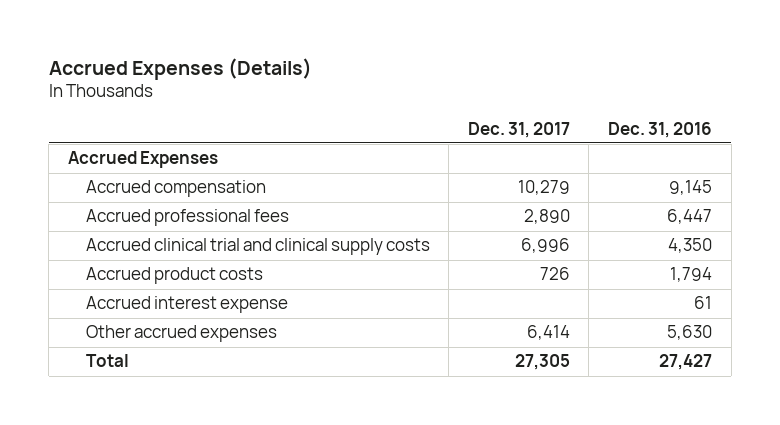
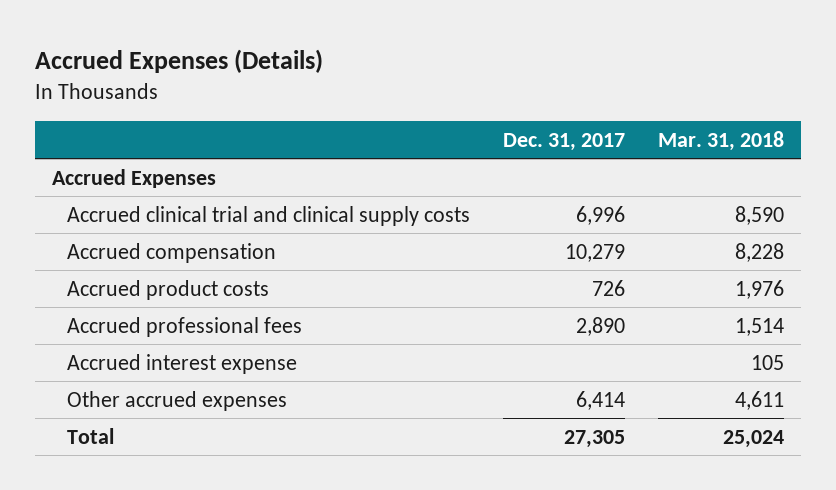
- | Dec. 31, 2017 | Dec. 31, 2016
+ | Dec. 31, 2017 | Mar. 31, 2018
moved down: Accrued compensation | 10,279 | 8,228
moved down: Accrued professional fees | 2,890 | 1,514

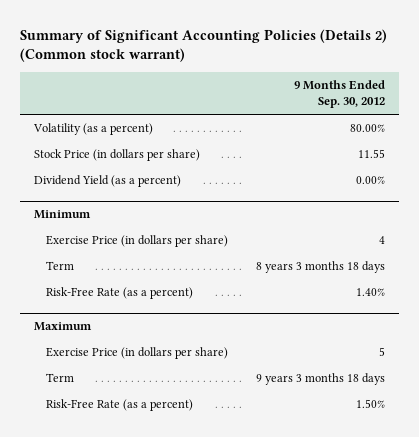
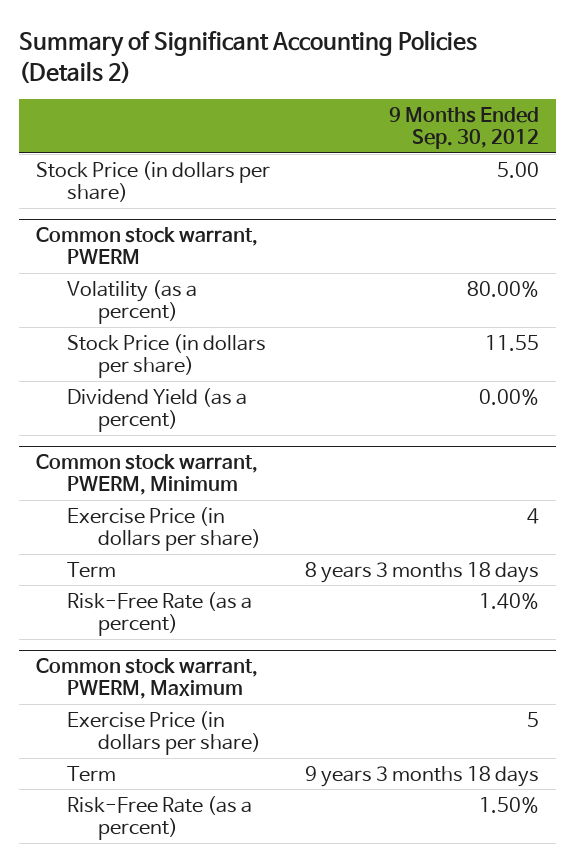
- Summary of Significant Accounting Policies (Details 2) (Common stock warrant)
+ Summary of Significant Accounting Policies (Details 2)
+ Stock Price (in dollars per share) | 5.00
+ Common stock warrant, PWERM
- Minimum
+ Common stock warrant, PWERM, Minimum
- Maximum
+ Common stock warrant, PWERM, Maximum

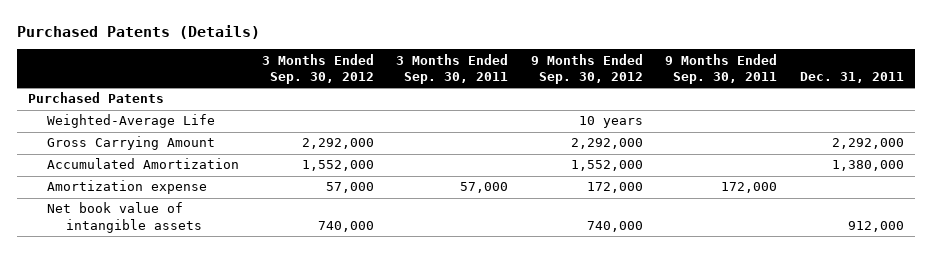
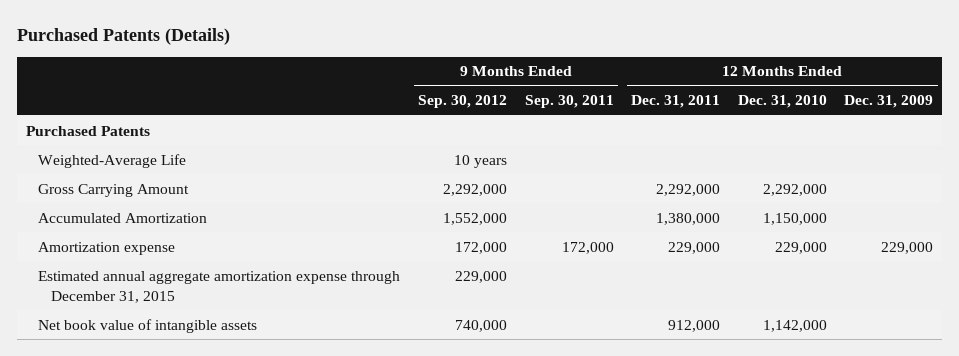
- | 3 Months Ended Sep. 30, 2012 | 3 Months Ended Sep. 30, 2011 | 9 Months Ended Sep. 30, 2012 | 9 Months Ended Sep. 30, 2011 | Dec. 31, 2011
+ | 9 Months Ended Sep. 30, 2012 | 9 Months Ended Sep. 30, 2011 | 12 Months Ended Dec. 31, 2011 | 12 Months Ended Dec. 31, 2010 | 12 Months Ended Dec. 31, 2009
+ Estimated annual aggregate amortization expense through December 31, 2015 | 229,000 | | | |

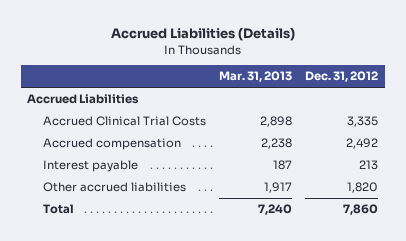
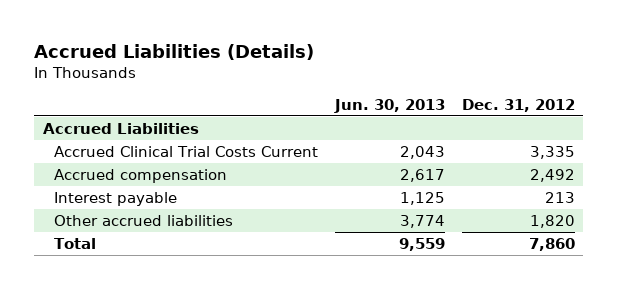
- | Mar. 31, 2013 | Dec. 31, 2012
+ | Jun. 30, 2013 | Dec. 31, 2012
- Accrued Clinical Trial Costs | 2,898 | 3,335
+ Accrued Clinical Trial Costs Current | 2,043 | 3,335

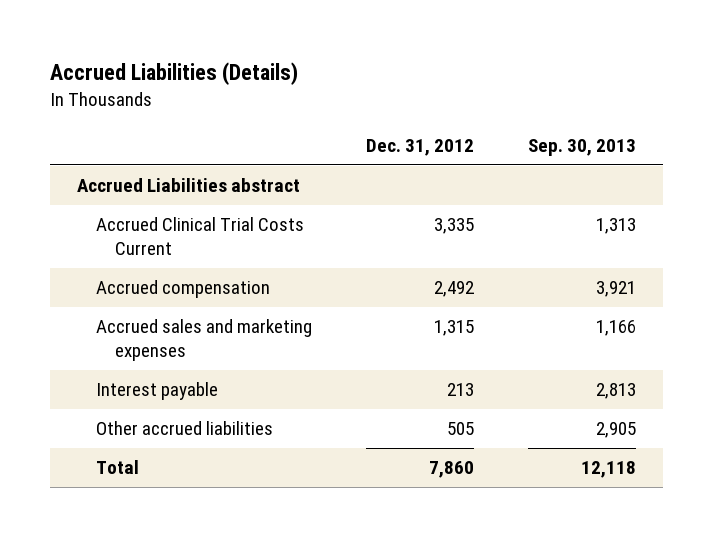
- | Jun. 30, 2013 | Dec. 31, 2012
+ | Dec. 31, 2012 | Sep. 30, 2013
- Accrued Liabilities
+ Accrued Liabilities abstract
+ Accrued sales and marketing expenses | 1,315 | 1,166
- Other accrued liabilities | 3,774 | 1,820
+ Other accrued liabilities | 505 | 2,905

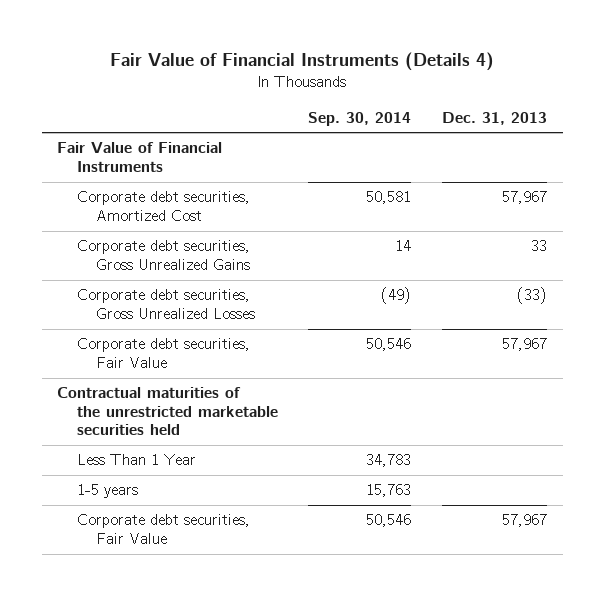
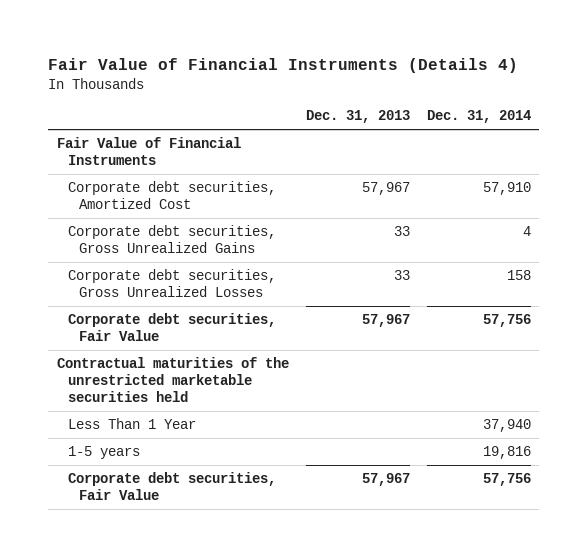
- | Sep. 30, 2014 | Dec. 31, 2013
+ | Dec. 31, 2013 | Dec. 31, 2014
- Corporate debt securities, Gross Unrealized Losses | (49) | (33)
+ Corporate debt securities, Gross Unrealized Losses | 33 | 158

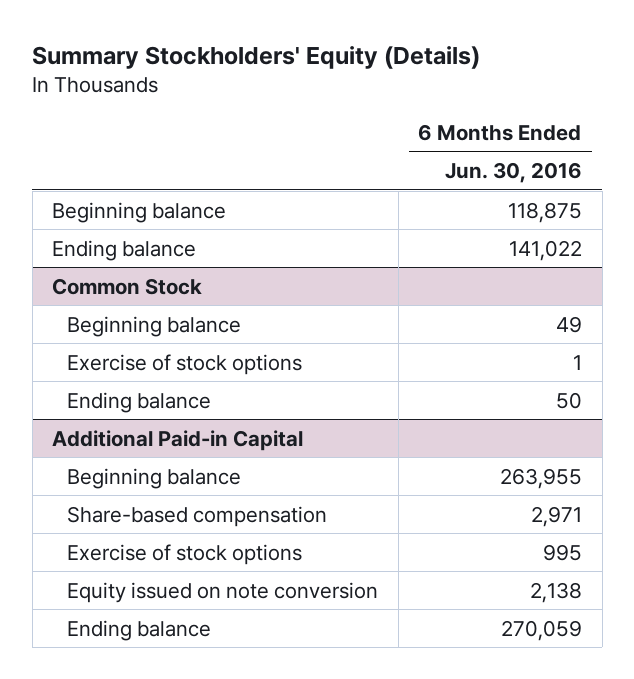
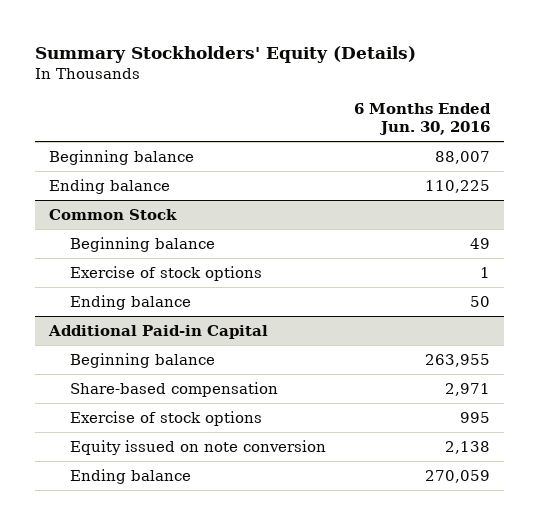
- Beginning balance | 118,875
- Ending balance | 141,022
+ Beginning balance | 88,007
+ Ending balance | 110,225

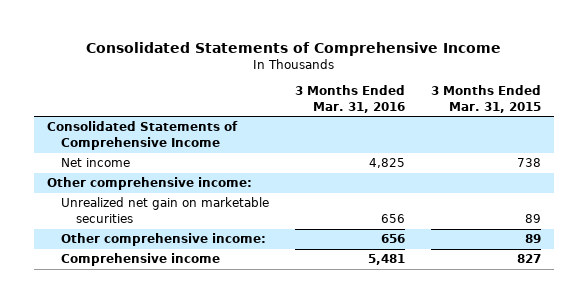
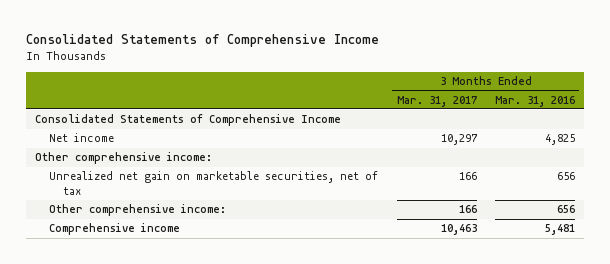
- | 3 Months Ended Mar. 31, 2016 | 3 Months Ended Mar. 31, 2015
+ | 3 Months Ended Mar. 31, 2017 | 3 Months Ended Mar. 31, 2016
- Unrealized net gain on marketable securities | 656 | 89
+ Unrealized net gain on marketable securities, net of tax | 166 | 656

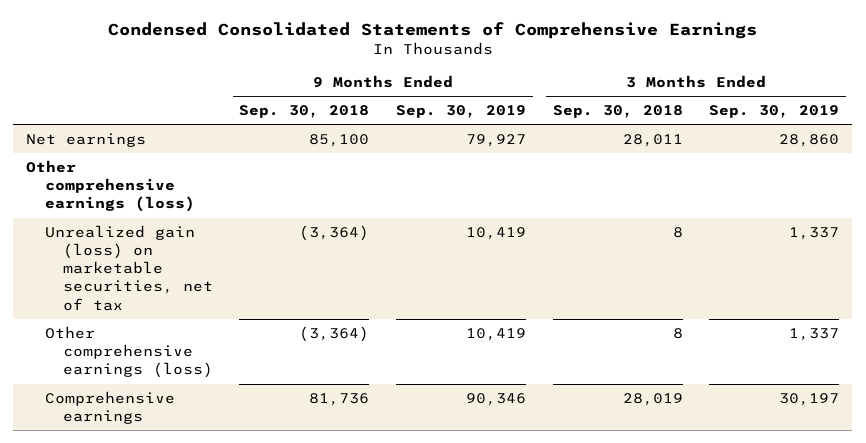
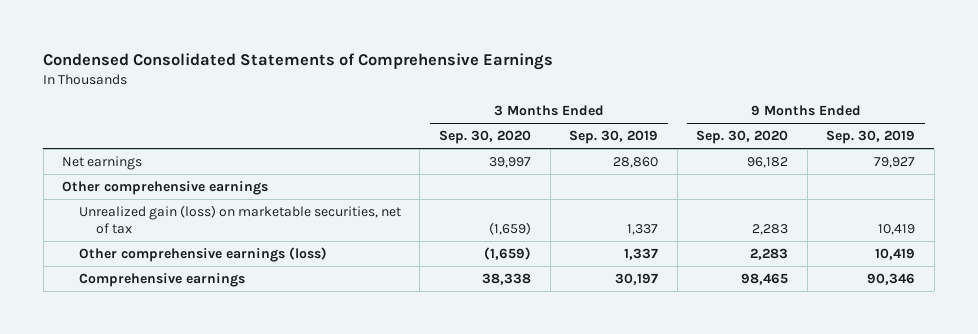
- | 9 Months Ended Sep. 30, 2018 | 9 Months Ended Sep. 30, 2019 | 3 Months Ended Sep. 30, 2018 | 3 Months Ended Sep. 30, 2019
+ | 3 Months Ended Sep. 30, 2020 | 3 Months Ended Sep. 30, 2019 | 9 Months Ended Sep. 30, 2020 | 9 Months Ended Sep. 30, 2019
- Other comprehensive earnings (loss)
+ Other comprehensive earnings

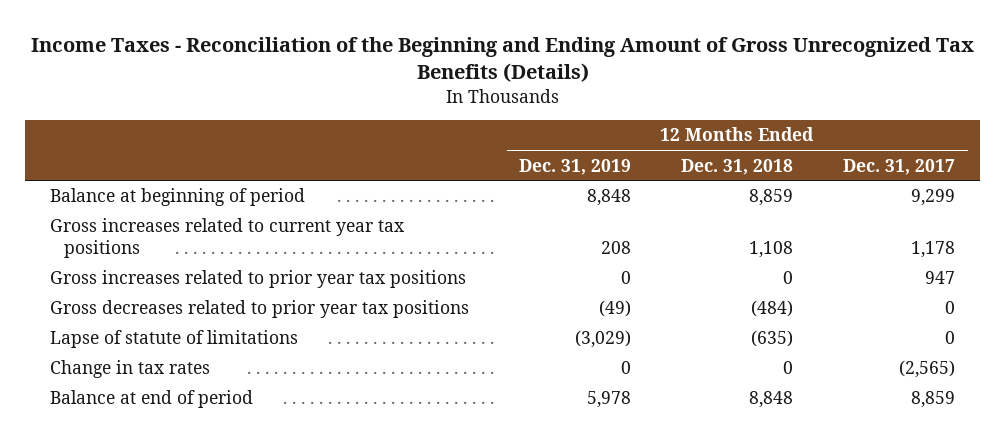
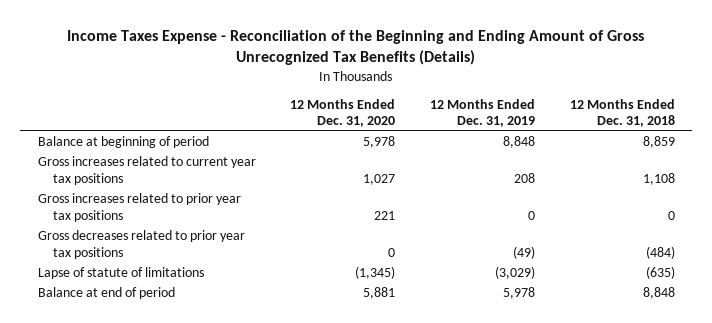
- Income Taxes - Reconciliation of the Beginning and Ending Amount of Gross Unrecognized Tax Benefits (Details)
+ Income Taxes Expense - Reconciliation of the Beginning and Ending Amount of Gross Unrecognized Tax Benefits (Details)
- | 12 Months Ended Dec. 31, 2019 | 12 Months Ended Dec. 31, 2018 | 12 Months Ended Dec. 31, 2017
+ | 12 Months Ended Dec. 31, 2020 | 12 Months Ended Dec. 31, 2019 | 12 Months Ended Dec. 31, 2018
- Change in tax rates | 0 | 0 | (2,565)

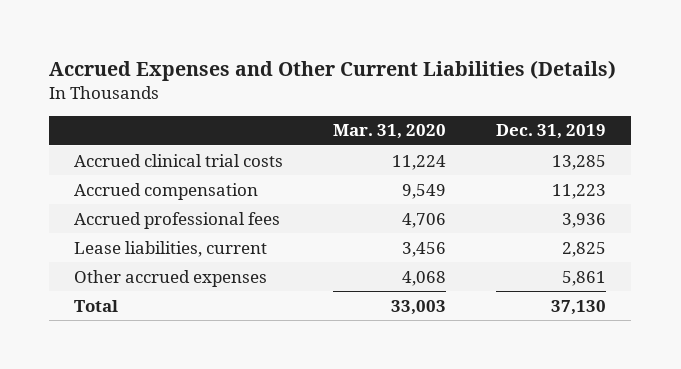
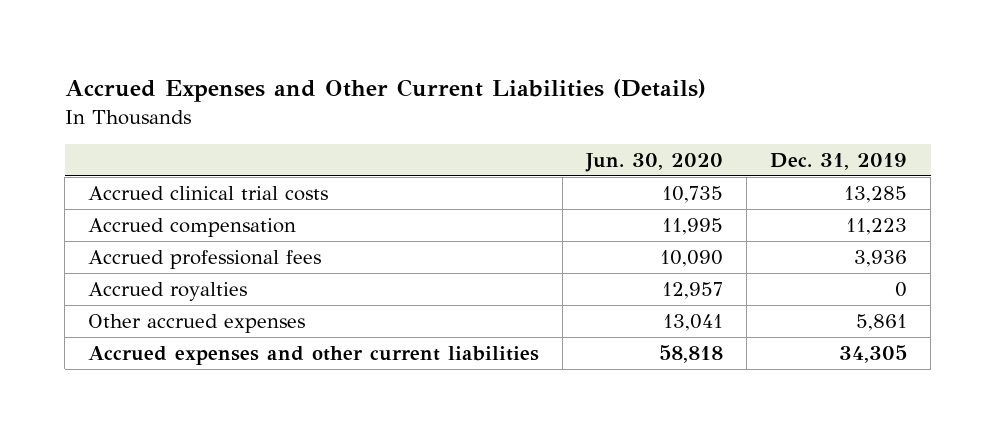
- | Mar. 31, 2020 | Dec. 31, 2019
+ | Jun. 30, 2020 | Dec. 31, 2019
- Lease liabilities, current | 3,456 | 2,825
+ Accrued royalties | 12,957 | 0
- Total | 33,003 | 37,130
+ Accrued expenses and other current liabilities | 58,818 | 34,305

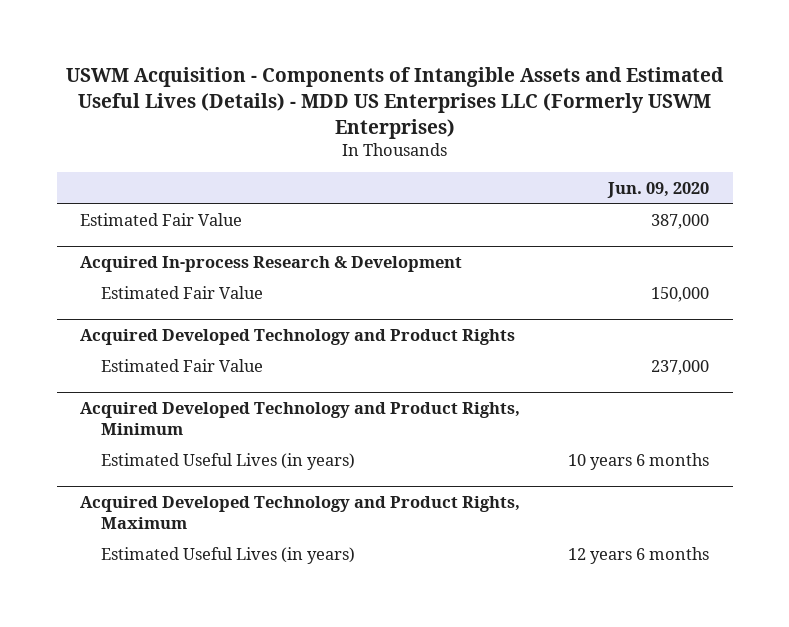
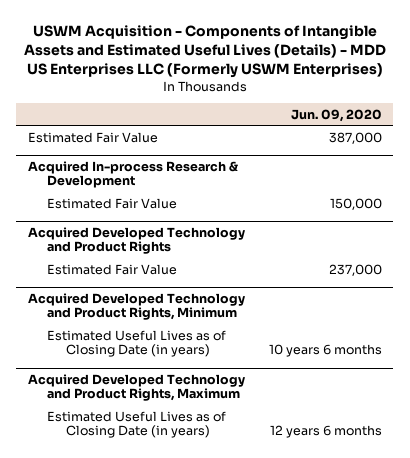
@ Acquired Developed Technology and Product Rights, Minimum
- Estimated Useful Lives (in years) | 10 years 6 months
+ Estimated Useful Lives as of Closing Date (in years) | 10 years 6 months
@ Acquired Developed Technology and Product Rights, Maximum
- Estimated Useful Lives (in years) | 12 years 6 months
+ Estimated Useful Lives as of Closing Date (in years) | 12 years 6 months

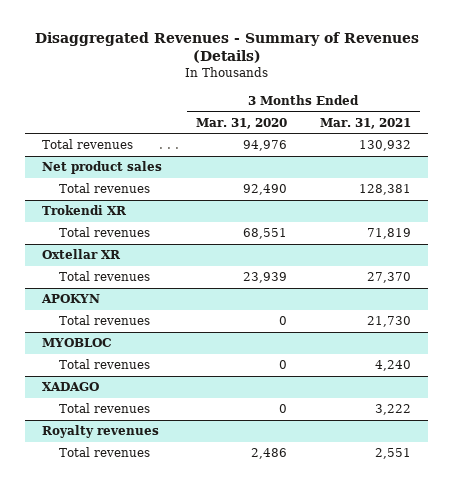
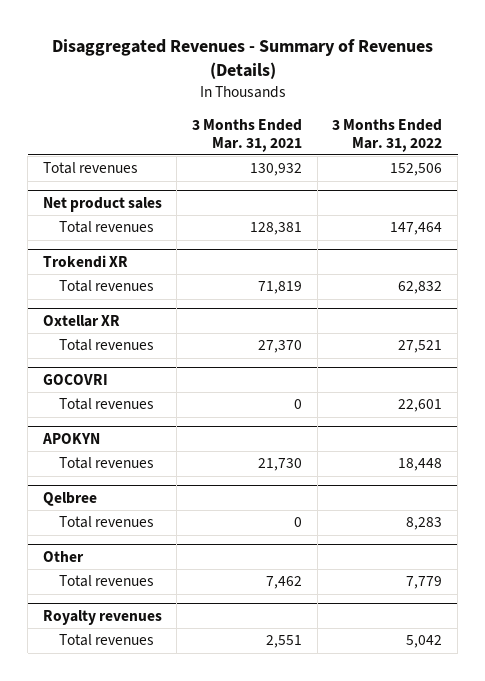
- | 3 Months Ended Mar. 31, 2020 | 3 Months Ended Mar. 31, 2021
+ | 3 Months Ended Mar. 31, 2021 | 3 Months Ended Mar. 31, 2022
+ GOCOVRI
+ Total revenues | 0 | 22,601
- MYOBLOC
- Total revenues | 0 | 4,240
- XADAGO
- Total revenues | 0 | 3,222
+ Qelbree
+ Total revenues | 0 | 8,283
+ Other
+ Total revenues | 7,462 | 7,779

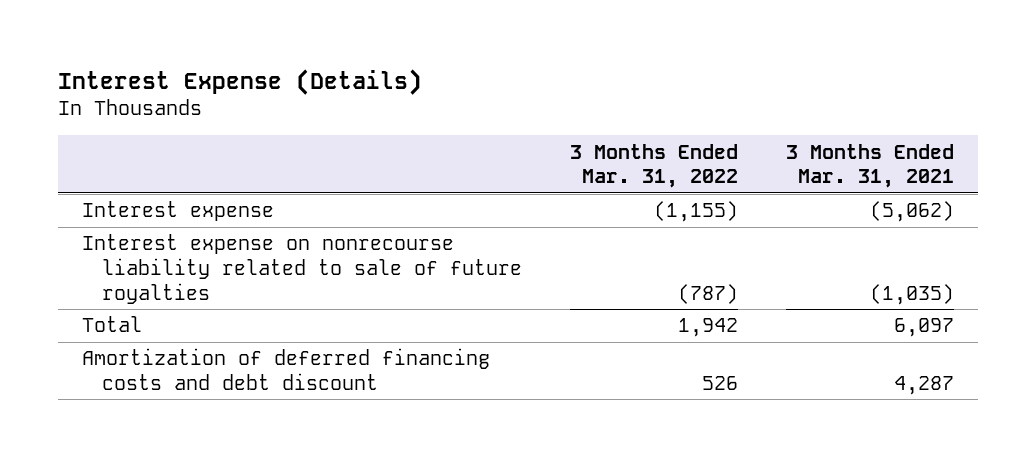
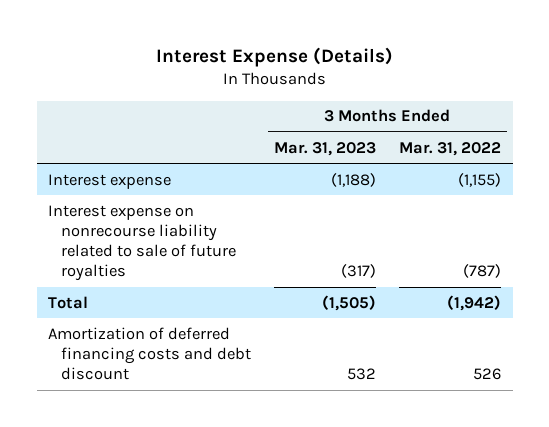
- | 3 Months Ended Mar. 31, 2022 | 3 Months Ended Mar. 31, 2021
+ | 3 Months Ended Mar. 31, 2023 | 3 Months Ended Mar. 31, 2022
- Total | 1,942 | 6,097
+ Total | (1,505) | (1,942)

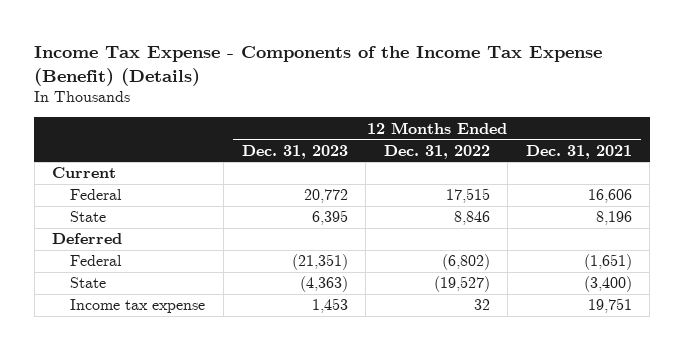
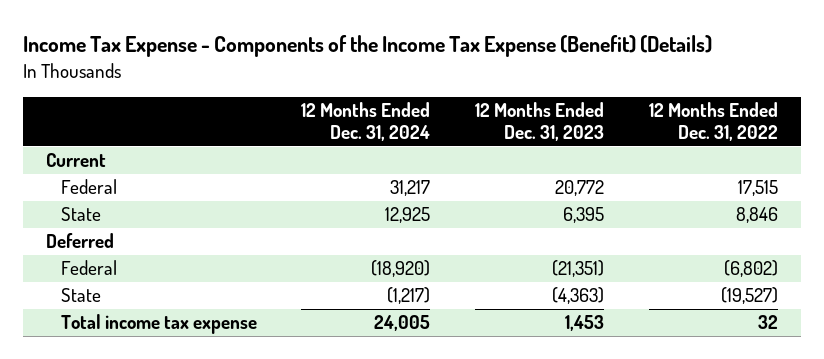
- | 12 Months Ended Dec. 31, 2023 | 12 Months Ended Dec. 31, 2022 | 12 Months Ended Dec. 31, 2021
+ | 12 Months Ended Dec. 31, 2024 | 12 Months Ended Dec. 31, 2023 | 12 Months Ended Dec. 31, 2022
- Income tax expense | 1,453 | 32 | 19,751
+ Total income tax expense | 24,005 | 1,453 | 32

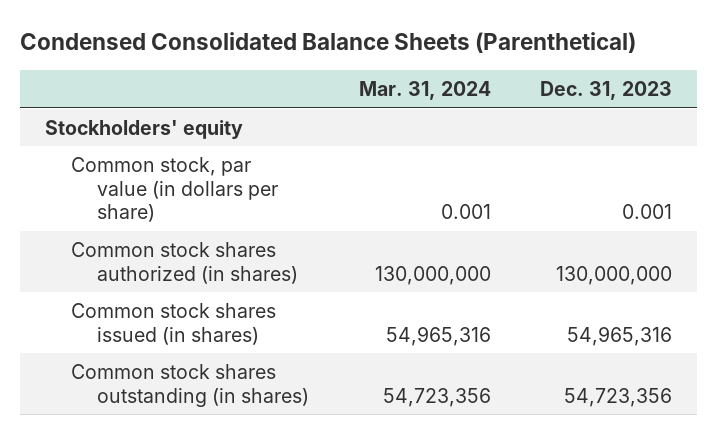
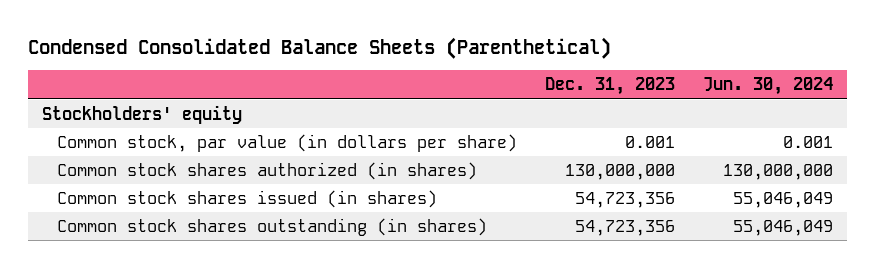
- | Mar. 31, 2024 | Dec. 31, 2023
+ | Dec. 31, 2023 | Jun. 30, 2024
- Common stock shares issued (in shares) | 54,965,316 | 54,965,316
+ Common stock shares issued (in shares) | 54,723,356 | 55,046,049

